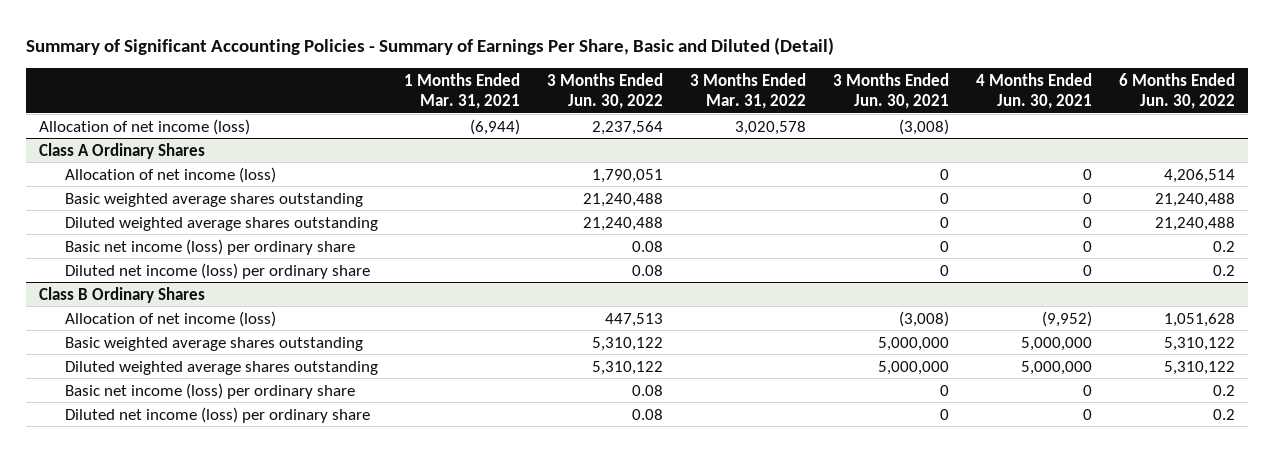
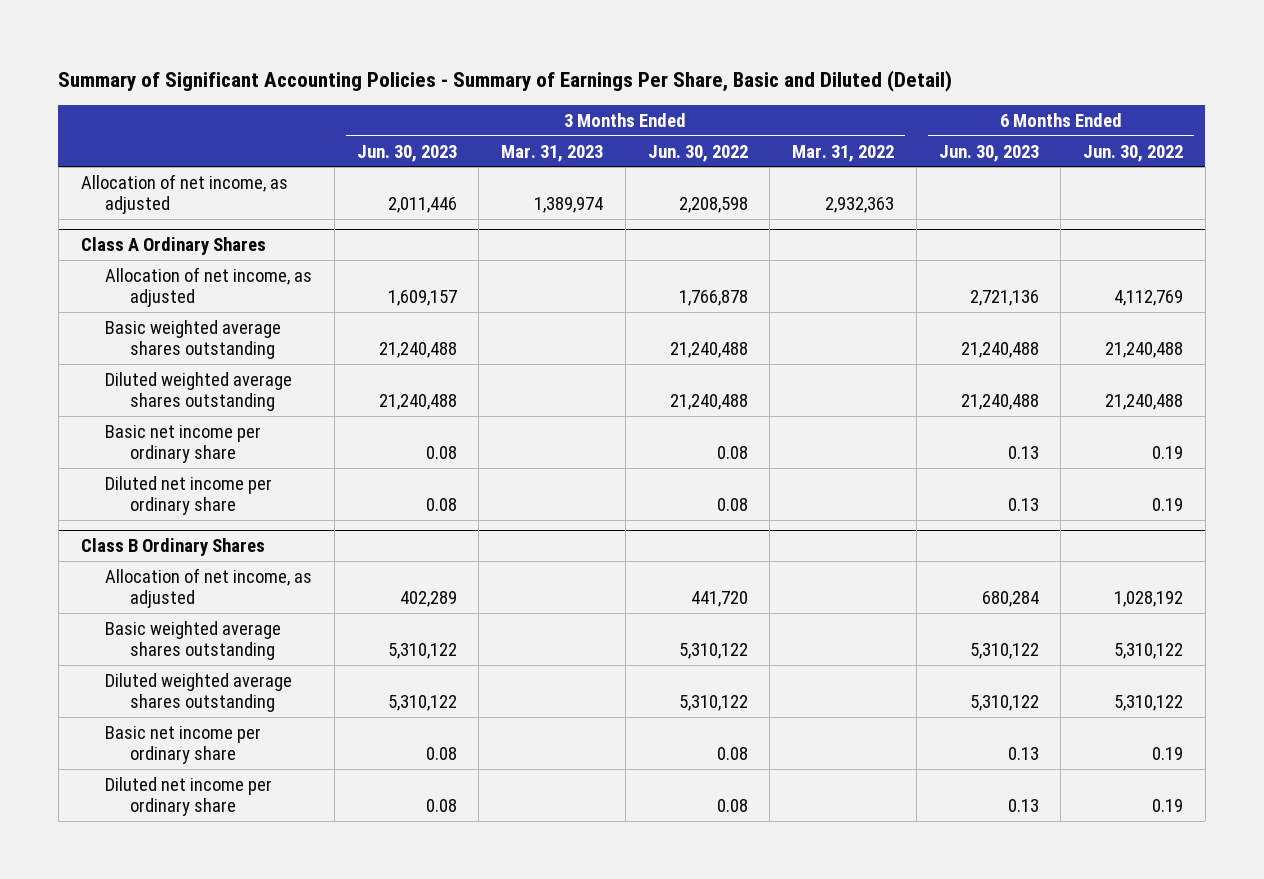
- | 1 Months Ended Mar. 31, 2021 | 3 Months Ended Jun. 30, 2022 | 3 Months Ended Mar. 31, 2022 | 3 Months Ended Jun. 30, 2021 | 4 Months Ended Jun. 30, 2021 | 6 Months Ended Jun. 30, 2022
+ | 3 Months Ended Jun. 30, 2023 | 3 Months Ended Mar. 31, 2023 | 3 Months Ended Jun. 30, 2022 | 3 Months Ended Mar. 31, 2022 | 6 Months Ended Jun. 30, 2023 | 6 Months Ended Jun. 30, 2022
- Allocation of net income (loss) | (6,944) | 2,237,564 | 3,020,578 | (3,008) | |
+ Allocation of net income, as adjusted | 2,011,446 | 1,389,974 | 2,208,598 | 2,932,363 | |
@ Class A Ordinary Shares
- Allocation of net income (loss) | | 1,790,051 | | 0 | 0 | 4,206,514
+ Allocation of net income, as adjusted | 1,609,157 | | 1,766,878 | | 2,721,136 | 4,112,769
- Basic net income (loss) per ordinary share | | 0.08 | | 0 | 0 | 0.2
- Diluted net income (loss) per ordinary share | | 0.08 | | 0 | 0 | 0.2
+ Basic net income per ordinary share | 0.08 | | 0.08 | | 0.13 | 0.19
+ Diluted net income per ordinary share | 0.08 | | 0.08 | | 0.13 | 0.19
@ Class B Ordinary Shares
- Allocation of net income (loss) | | 447,513 | | (3,008) | (9,952) | 1,051,628
+ Allocation of net income, as adjusted | 402,289 | | 441,720 | | 680,284 | 1,028,192
- Basic net income (loss) per ordinary share | | 0.08 | | 0 | 0 | 0.2
- Diluted net income (loss) per ordinary share | | 0.08 | | 0 | 0 | 0.2
+ Basic net income per ordinary share | 0.08 | | 0.08 | | 0.13 | 0.19
+ Diluted net income per ordinary share | 0.08 | | 0.08 | | 0.13 | 0.19

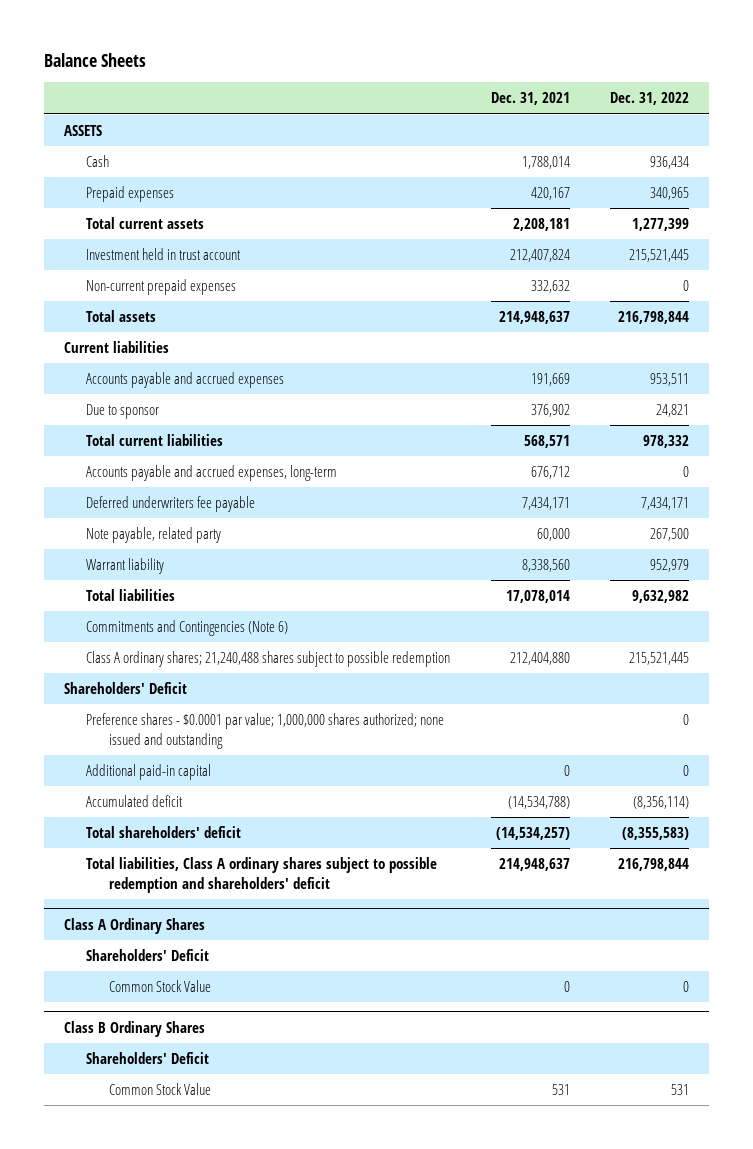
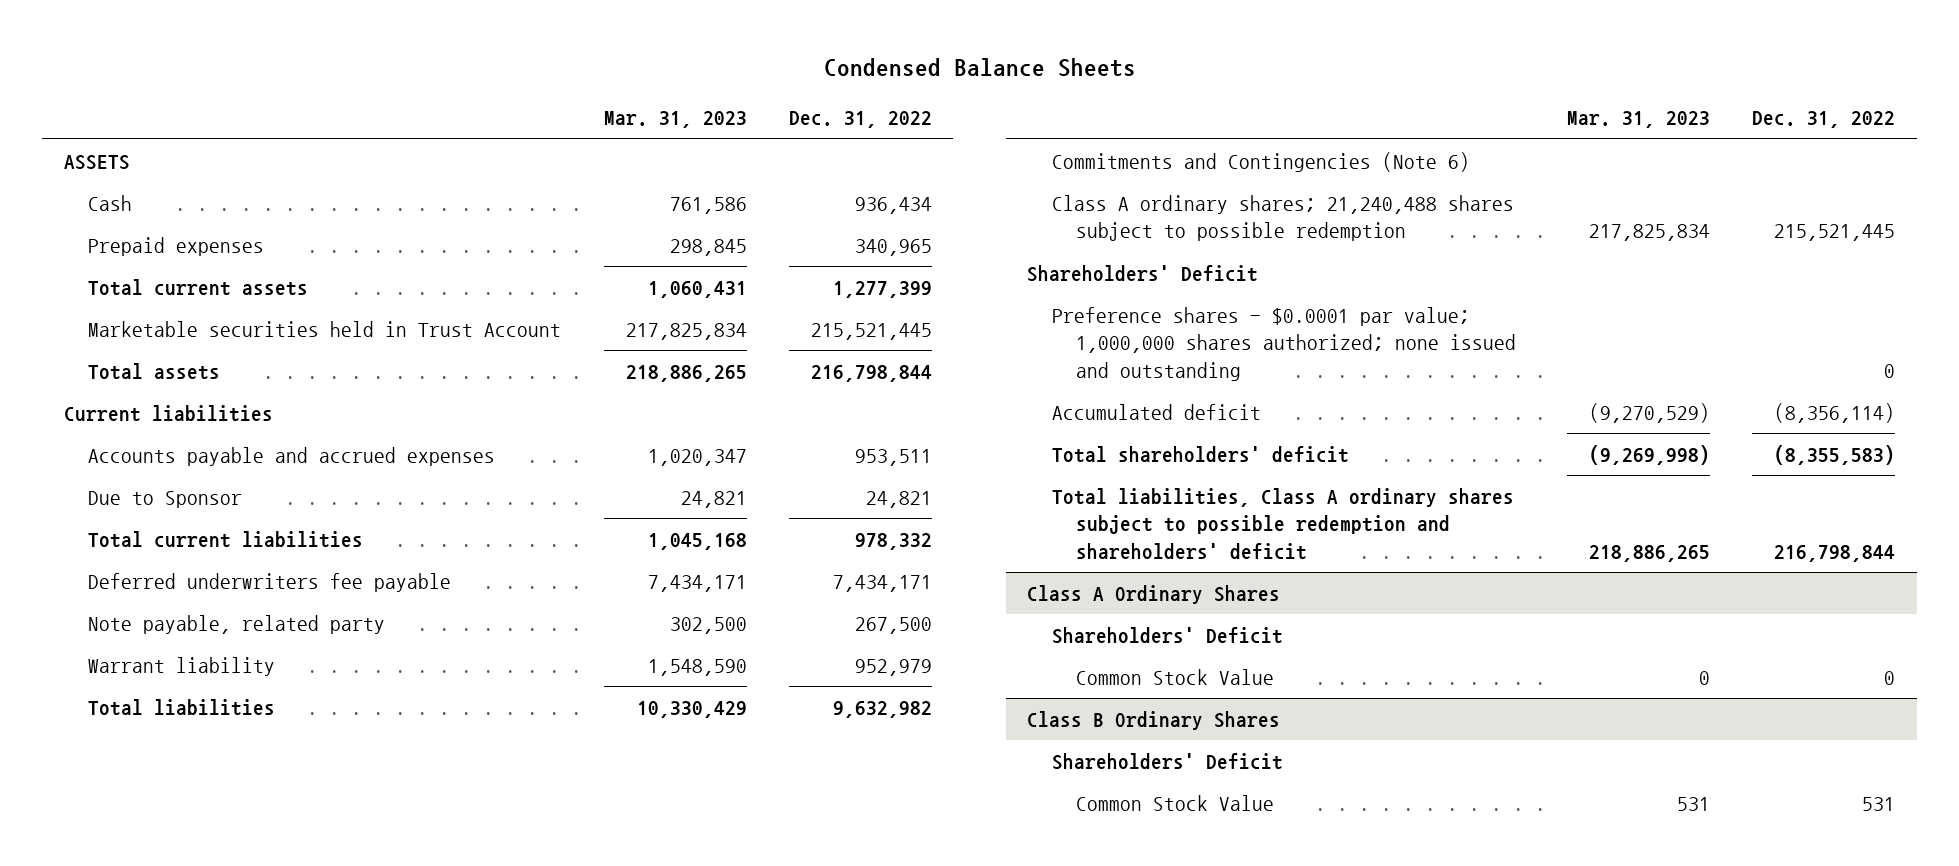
- Balance Sheets
+ Condensed Balance Sheets
- | Dec. 31, 2021 | Dec. 31, 2022
+ | Mar. 31, 2023 | Dec. 31, 2022
- Investment held in trust account | 212,407,824 | 215,521,445
- Non-current prepaid expenses | 332,632 | 0
+ Marketable securities held in Trust Account | 217,825,834 | 215,521,445
- Due to sponsor | 376,902 | 24,821
+ Due to Sponsor | 24,821 | 24,821
- Accounts payable and accrued expenses, long-term | 676,712 | 0
- Additional paid-in capital | 0 | 0

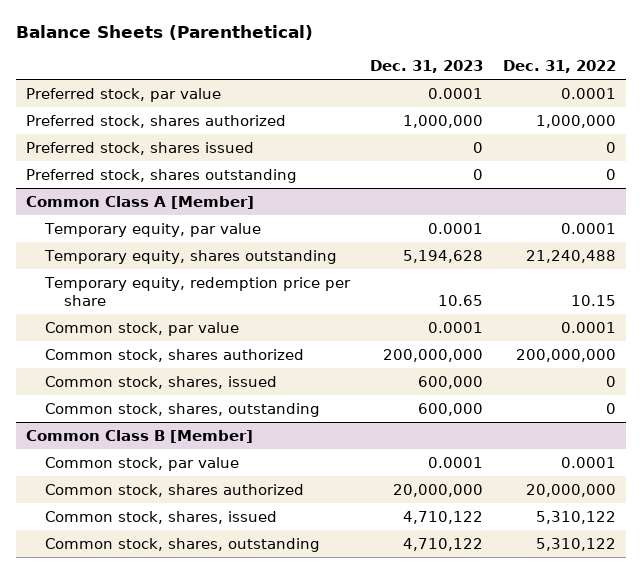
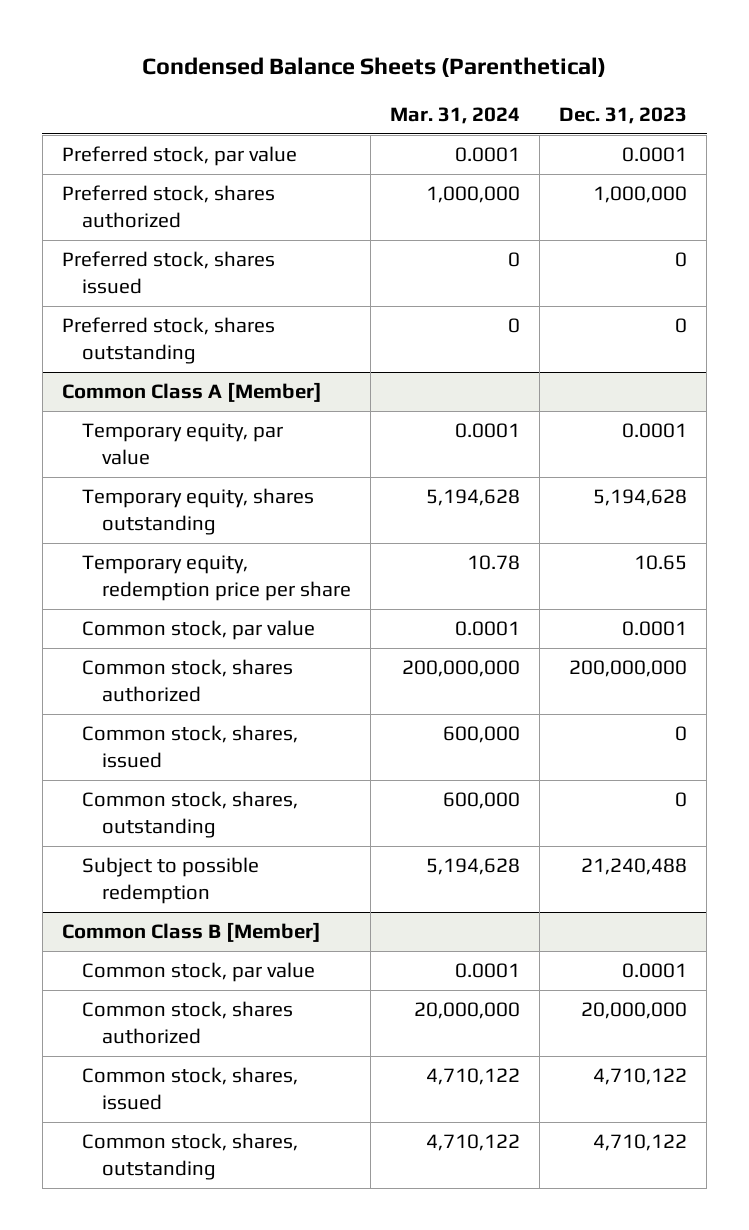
- Balance Sheets (Parenthetical)
+ Condensed Balance Sheets (Parenthetical)
- | Dec. 31, 2023 | Dec. 31, 2022
+ | Mar. 31, 2024 | Dec. 31, 2023
@ Common Class A [Member]
- Common stock, shares, issued | 600,000 | 0
- Common stock, shares, outstanding | 600,000 | 0
+ Common stock, shares, issued | 600,000 | 0
+ Common stock, shares, outstanding | 600,000 | 0
+ Subject to possible redemption | 5,194,628 | 21,240,488

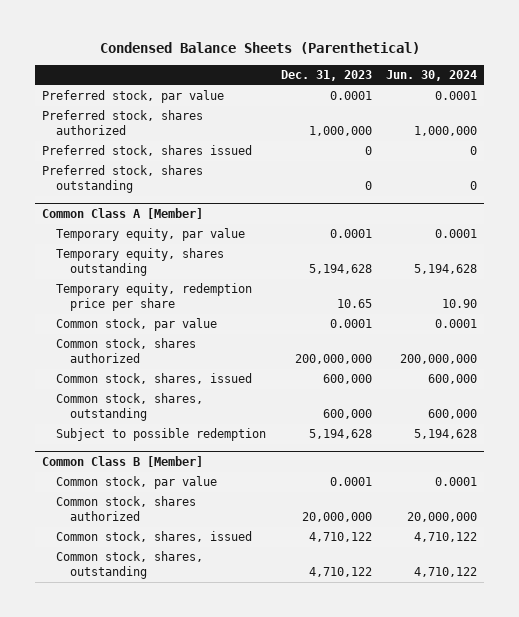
- | Mar. 31, 2024 | Dec. 31, 2023
+ | Dec. 31, 2023 | Jun. 30, 2024
@ Common Class A [Member]
- Common stock, shares, issued | 600,000 | 0
- Common stock, shares, outstanding | 600,000 | 0
- Subject to possible redemption | 5,194,628 | 21,240,488
+ Common stock, shares, issued | 600,000 | 600,000
+ Common stock, shares, outstanding | 600,000 | 600,000
+ Subject to possible redemption | 5,194,628 | 5,194,628

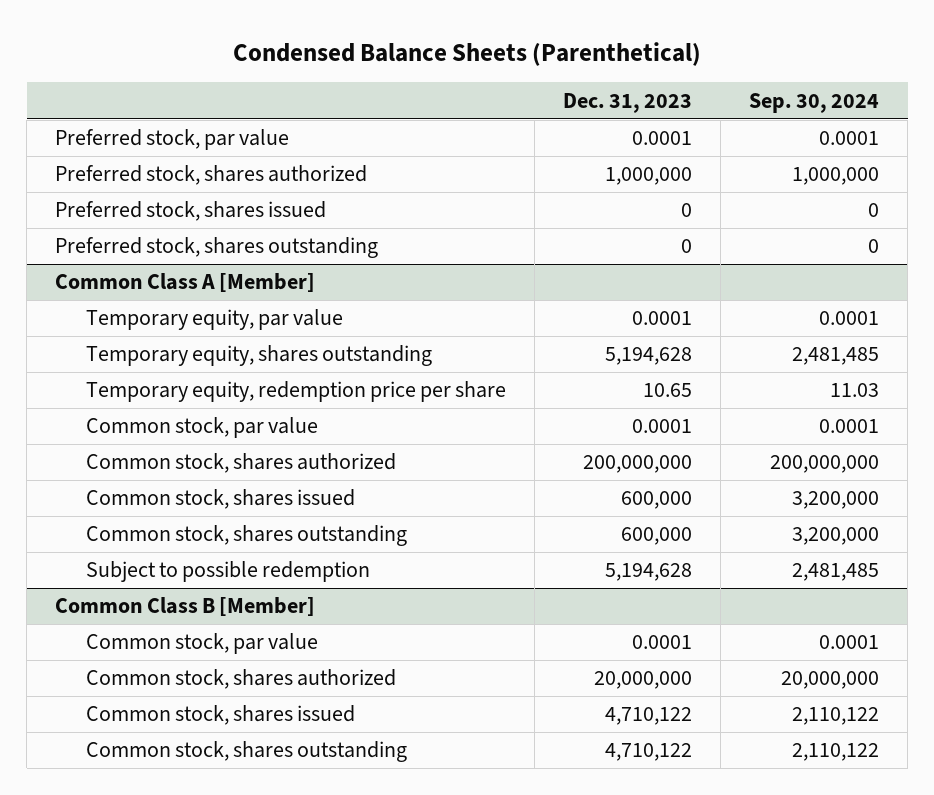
- | Dec. 31, 2023 | Jun. 30, 2024
+ | Dec. 31, 2023 | Sep. 30, 2024
@ Common Class A [Member]
- Common stock, shares, issued | 600,000 | 600,000
- Common stock, shares, outstanding | 600,000 | 600,000
+ Common stock, shares issued | 600,000 | 3,200,000
+ Common stock, shares outstanding | 600,000 | 3,200,000
@ Common Class B [Member]
- Common stock, shares, issued | 4,710,122 | 4,710,122
- Common stock, shares, outstanding | 4,710,122 | 4,710,122
+ Common stock, shares issued | 4,710,122 | 2,110,122
+ Common stock, shares outstanding | 4,710,122 | 2,110,122

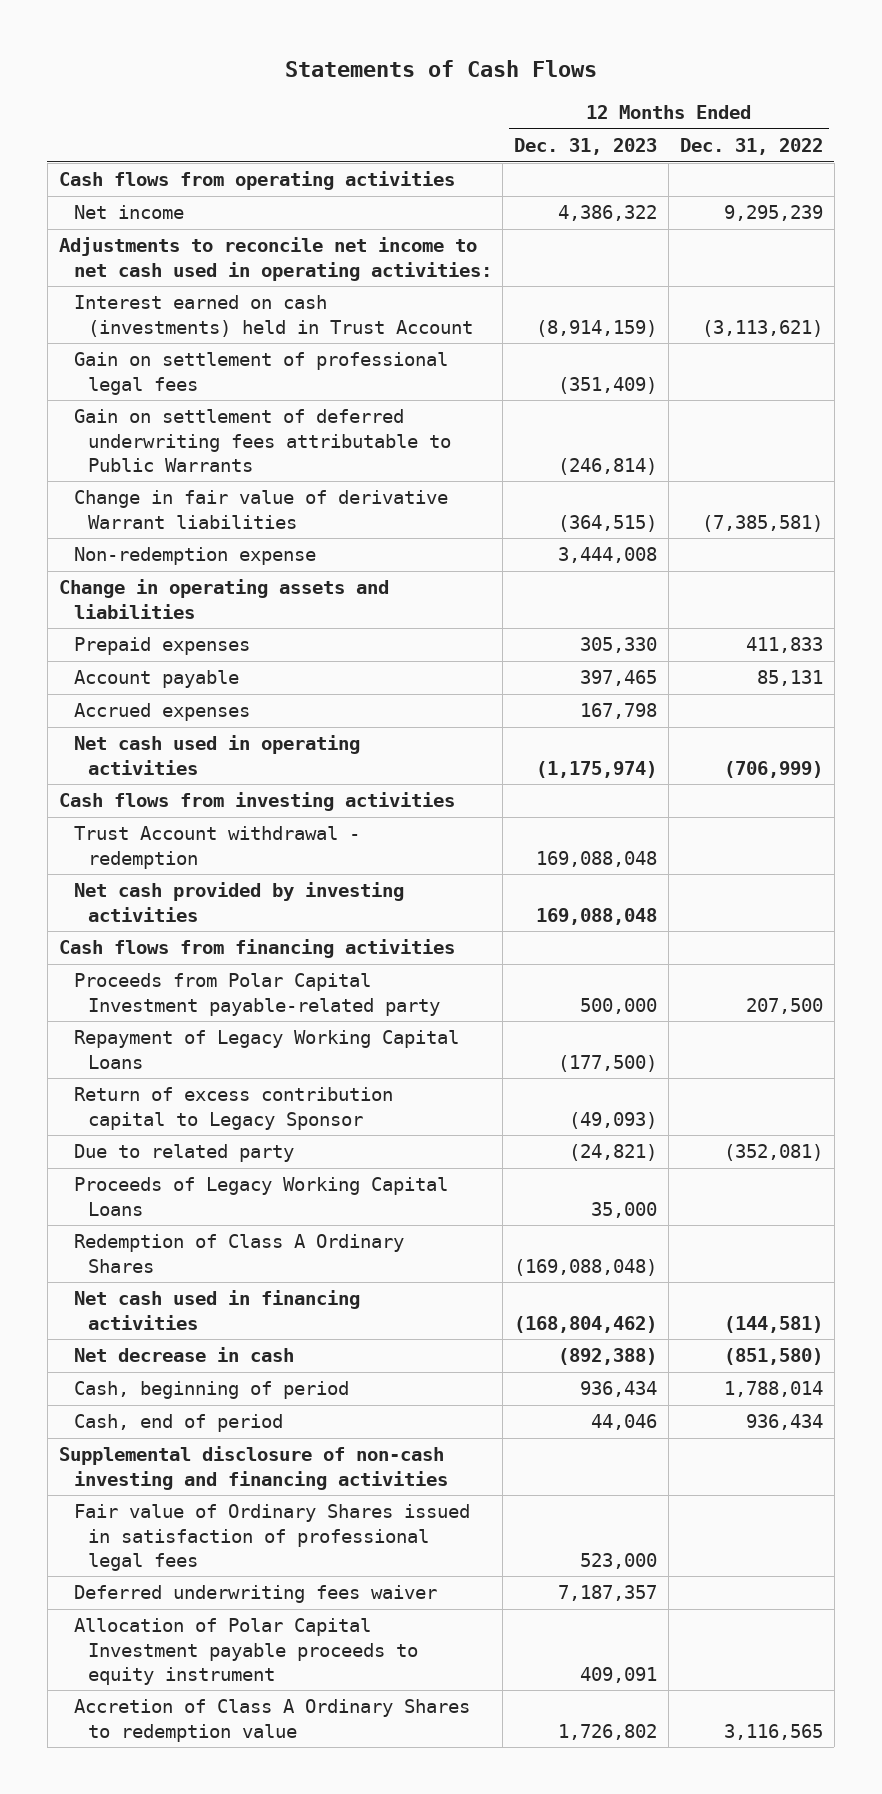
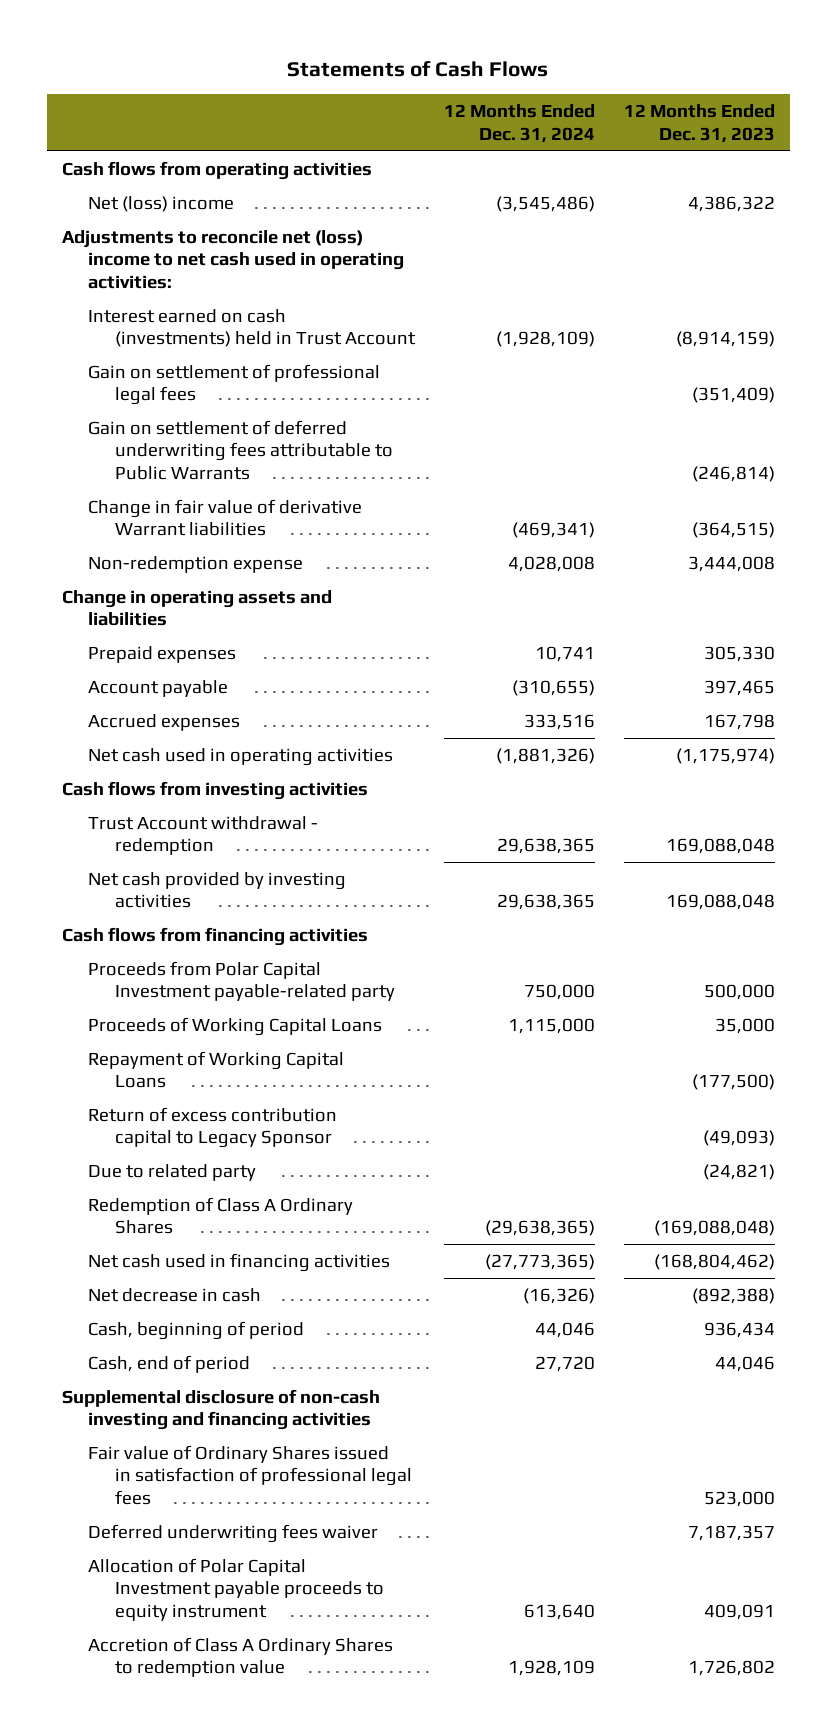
- | 12 Months Ended Dec. 31, 2023 | 12 Months Ended Dec. 31, 2022
+ | 12 Months Ended Dec. 31, 2024 | 12 Months Ended Dec. 31, 2023
- Net income | 4,386,322 | 9,295,239
- Adjustments to reconcile net income to net cash used in operating activities:
+ Net (loss) income | (3,545,486) | 4,386,322
+ Adjustments to reconcile net (loss) income to net cash used in operating activities:
- Repayment of Legacy Working Capital Loans | (177,500) |
+ Proceeds of Working Capital Loans | 1,115,000 | 35,000
+ Repayment of Working Capital Loans | | (177,500)
- Proceeds of Legacy Working Capital Loans | 35,000 |

